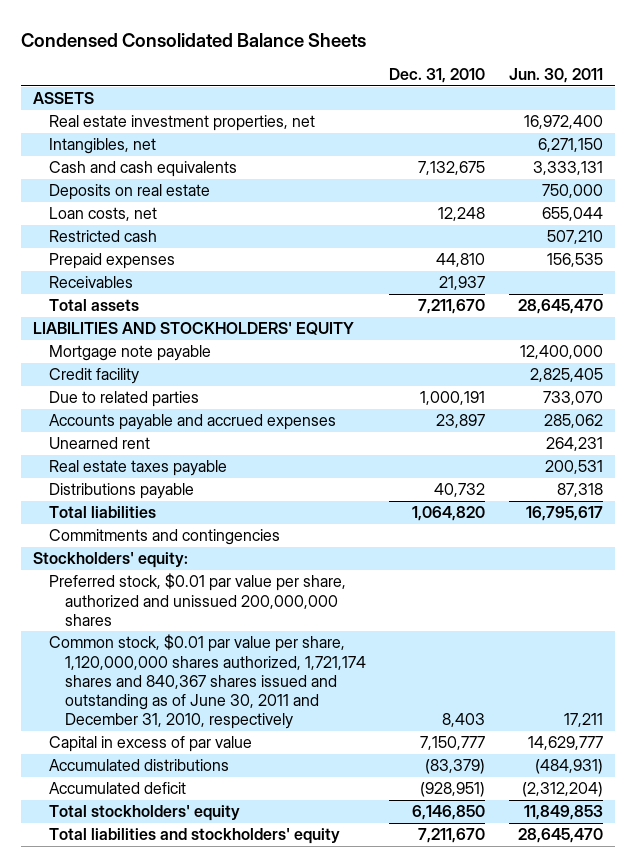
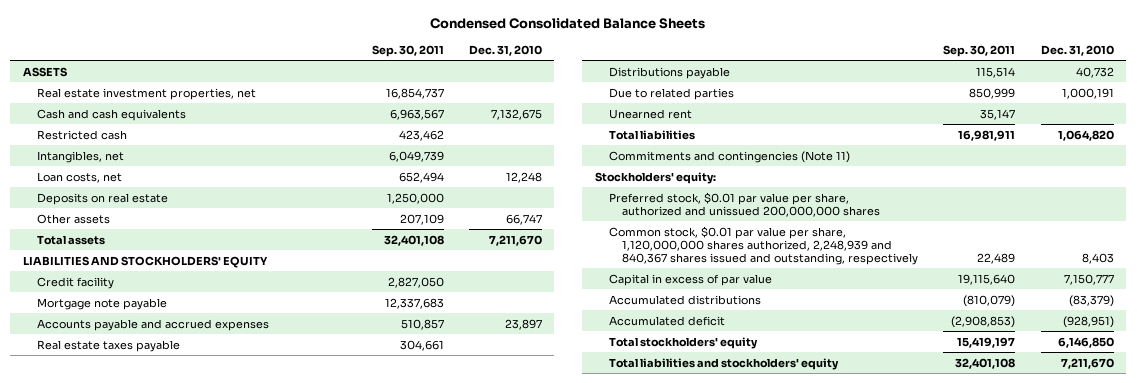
- | Dec. 31, 2010 | Jun. 30, 2011
+ | Sep. 30, 2011 | Dec. 31, 2010
- Prepaid expenses | 44,810 | 156,535
- Receivables | 21,937 |
moved down: Intangibles, net | 6,049,739 |
moved down: Loan costs, net | 652,494 | 12,248
moved down: Deposits on real estate | 1,250,000 |
+ Other assets | 207,109 | 66,747
moved down: Mortgage note payable | 12,337,683 |
moved down: Due to related parties | 850,999 | 1,000,191
moved down: Unearned rent | 35,147 |
- Commitments and contingencies
+ Commitments and contingencies (Note 11)
- Common stock, $0.01 par value per share, 1,120,000,000 shares authorized, 1,721,174 shares and 840,367 shares issued and outstanding as of June 30, 2011 and December 31, 2010, respectively | 8,403 | 17,211
+ Common stock, $0.01 par value per share, 1,120,000,000 shares authorized, 2,248,939 and 840,367 shares issued and outstanding, respectively | 22,489 | 8,403

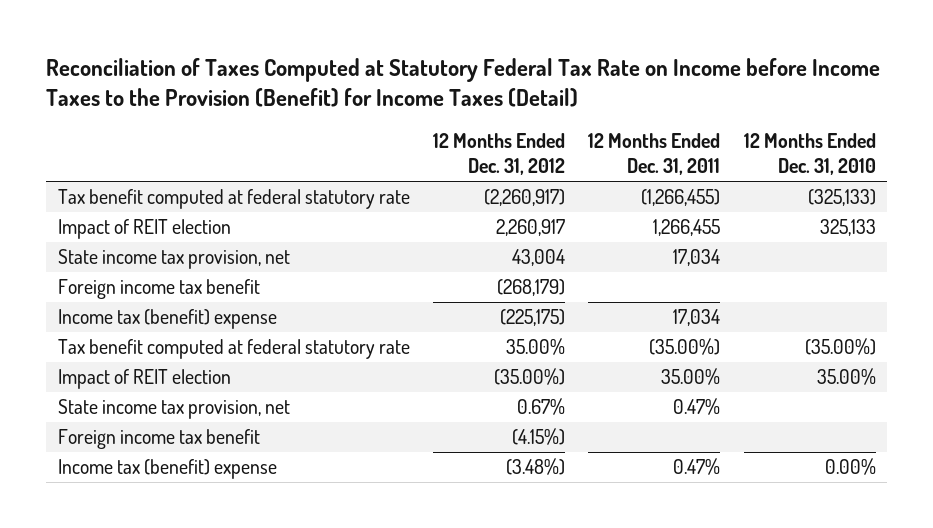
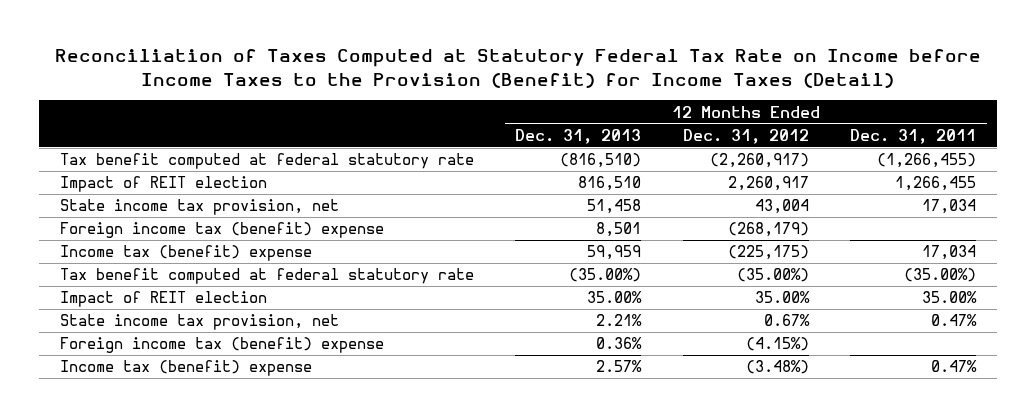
- | 12 Months Ended Dec. 31, 2012 | 12 Months Ended Dec. 31, 2011 | 12 Months Ended Dec. 31, 2010
+ | 12 Months Ended Dec. 31, 2013 | 12 Months Ended Dec. 31, 2012 | 12 Months Ended Dec. 31, 2011
- Foreign income tax benefit | (268,179) | |
+ Foreign income tax (benefit) expense | 8,501 | (268,179) |
- Tax benefit computed at federal statutory rate | 35.00% | (35.00%) | (35.00%)
- Impact of REIT election | (35.00%) | 35.00% | 35.00%
+ Tax benefit computed at federal statutory rate | (35.00%) | (35.00%) | (35.00%)
+ Impact of REIT election | 35.00% | 35.00% | 35.00%
- Foreign income tax benefit | (4.15%) | |
+ Foreign income tax (benefit) expense | 0.36% | (4.15%) |

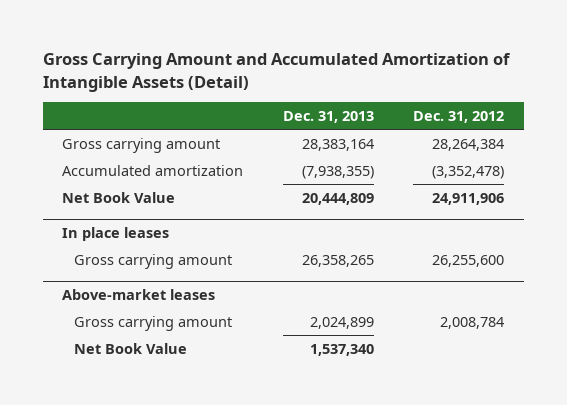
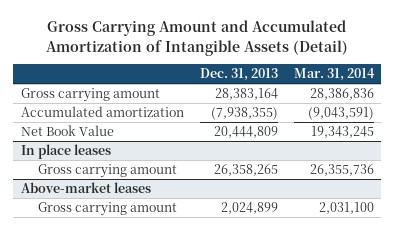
- | Dec. 31, 2013 | Dec. 31, 2012
+ | Dec. 31, 2013 | Mar. 31, 2014
@ Above-market leases
- Net Book Value | 1,537,340 |

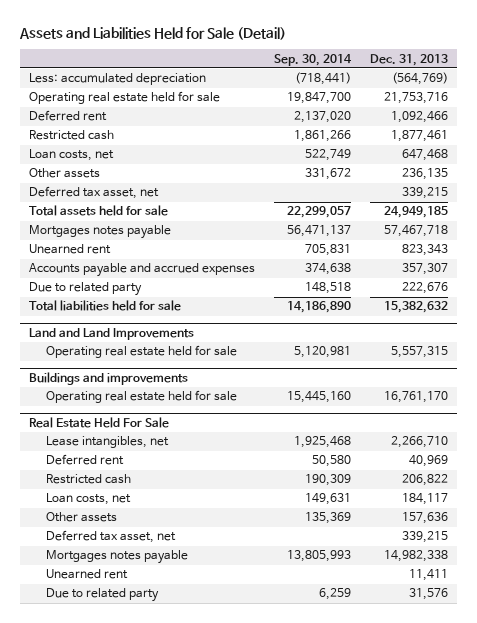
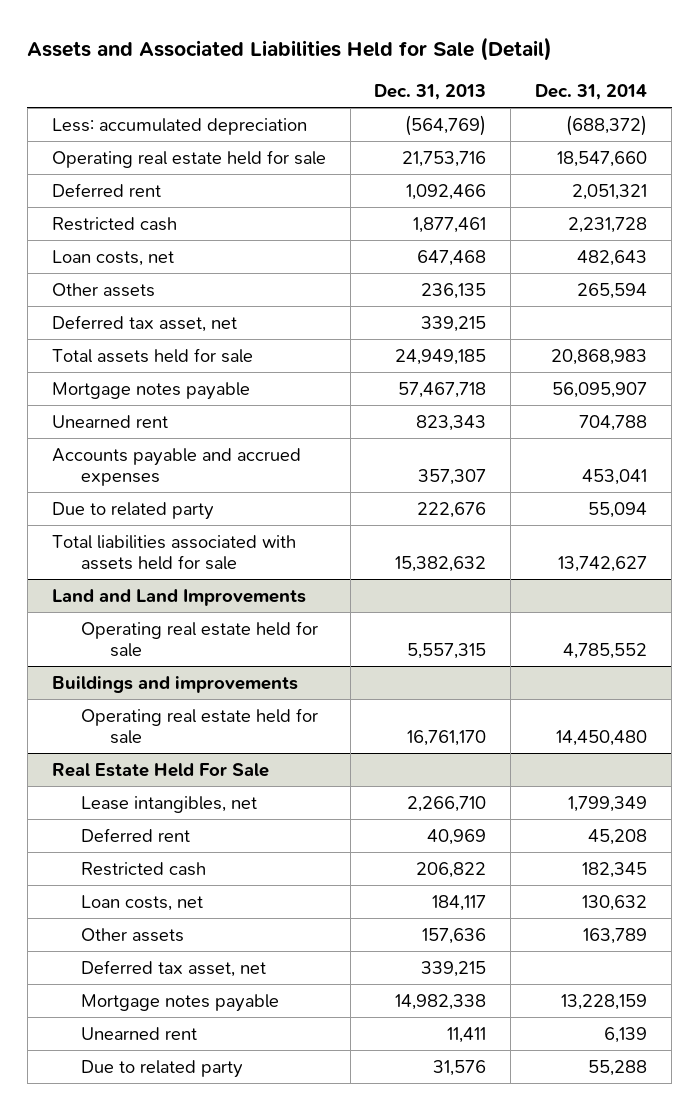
- Assets and Liabilities Held for Sale (Detail)
+ Assets and Associated Liabilities Held for Sale (Detail)
- | Sep. 30, 2014 | Dec. 31, 2013
+ | Dec. 31, 2013 | Dec. 31, 2014
- Mortgages notes payable | 56,471,137 | 57,467,718
+ Mortgage notes payable | 57,467,718 | 56,095,907
- Total liabilities held for sale | 14,186,890 | 15,382,632
+ Total liabilities associated with assets held for sale | 15,382,632 | 13,742,627
@ Real Estate Held For Sale
- Mortgages notes payable | 13,805,993 | 14,982,338
+ Mortgage notes payable | 14,982,338 | 13,228,159

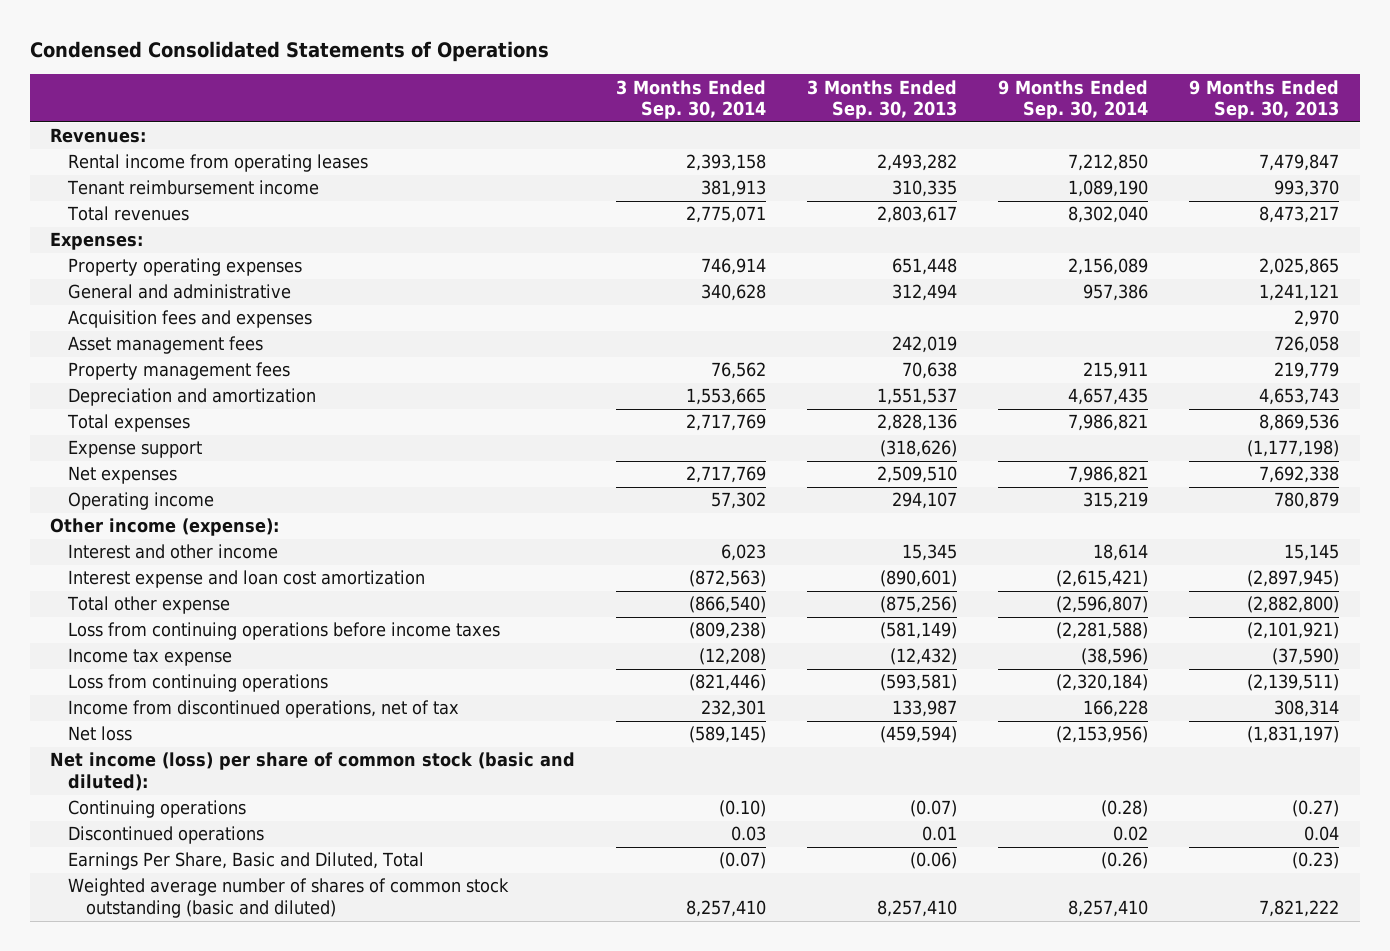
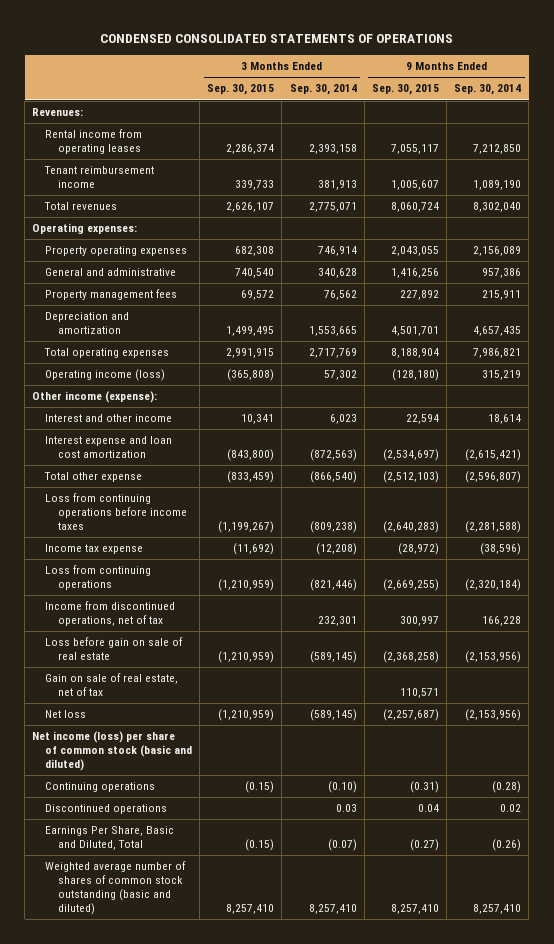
- Condensed Consolidated Statements of Operations
+ CONDENSED CONSOLIDATED STATEMENTS OF OPERATIONS
- | 3 Months Ended Sep. 30, 2014 | 3 Months Ended Sep. 30, 2013 | 9 Months Ended Sep. 30, 2014 | 9 Months Ended Sep. 30, 2013
+ | 3 Months Ended Sep. 30, 2015 | 3 Months Ended Sep. 30, 2014 | 9 Months Ended Sep. 30, 2015 | 9 Months Ended Sep. 30, 2014
- Expenses:
+ Operating expenses:
- Acquisition fees and expenses | | | | 2,970
- Asset management fees | | 242,019 | | 726,058
- Total expenses | 2,717,769 | 2,828,136 | 7,986,821 | 8,869,536
- Expense support | | (318,626) | | (1,177,198)
- Net expenses | 2,717,769 | 2,509,510 | 7,986,821 | 7,692,338
- Operating income | 57,302 | 294,107 | 315,219 | 780,879
+ Total operating expenses | 2,991,915 | 2,717,769 | 8,188,904 | 7,986,821
+ Operating income (loss) | (365,808) | 57,302 | (128,180) | 315,219
+ Loss before gain on sale of real estate | (1,210,959) | (589,145) | (2,368,258) | (2,153,956)
+ Gain on sale of real estate, net of tax | | | 110,571 |
- Net income (loss) per share of common stock (basic and diluted):
+ Net income (loss) per share of common stock (basic and diluted)

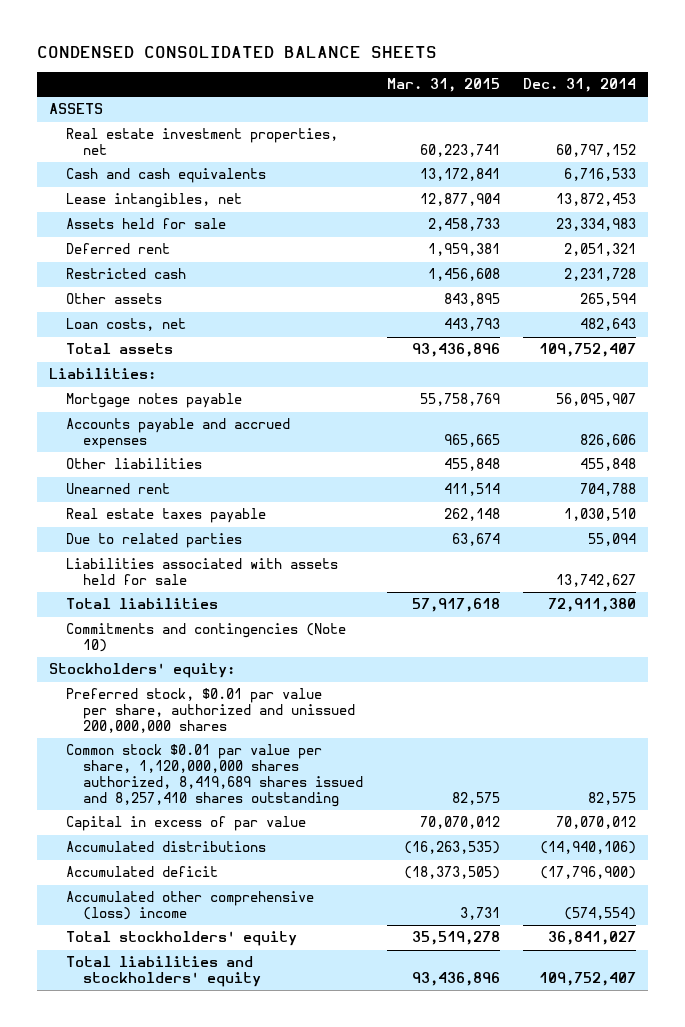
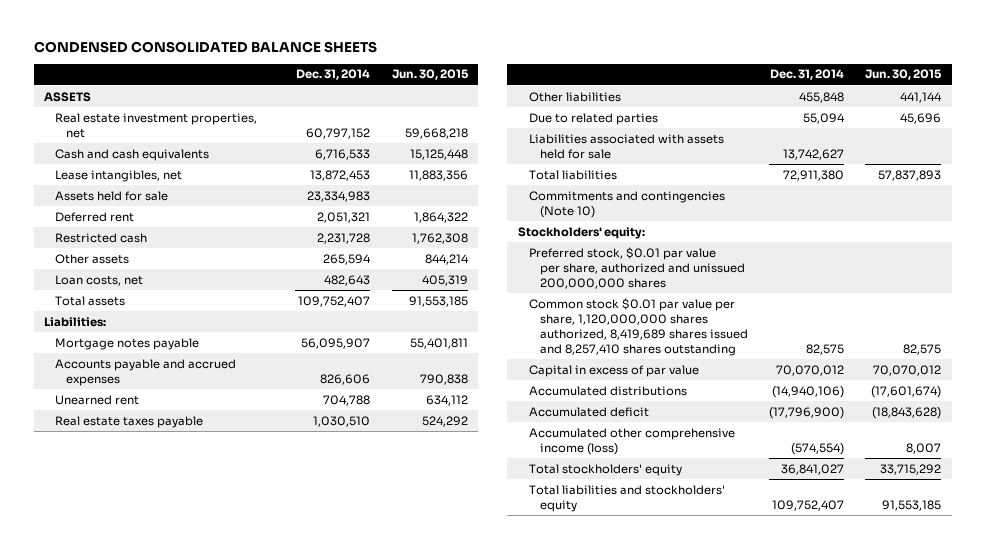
- | Mar. 31, 2015 | Dec. 31, 2014
+ | Dec. 31, 2014 | Jun. 30, 2015
moved down: Other liabilities | 455,848 | 441,144
- Accumulated other comprehensive (loss) income | 3,731 | (574,554)
+ Accumulated other comprehensive income (loss) | (574,554) | 8,007

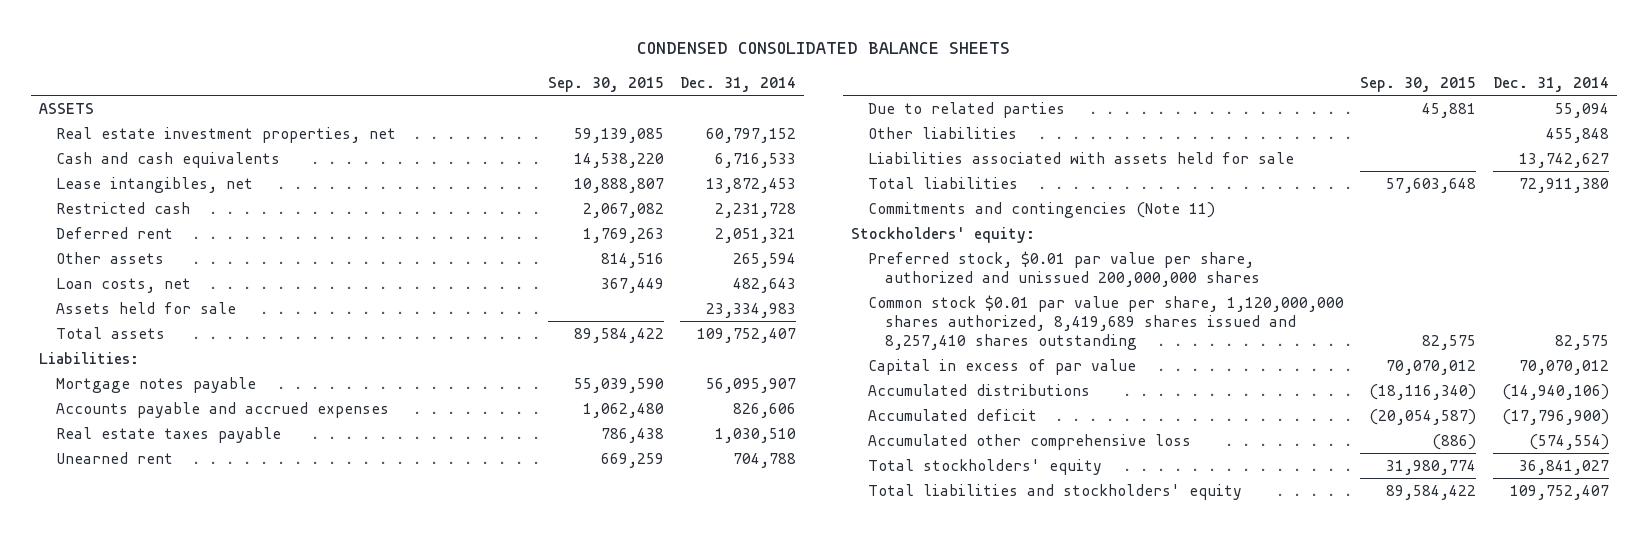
- | Dec. 31, 2014 | Jun. 30, 2015
+ | Sep. 30, 2015 | Dec. 31, 2014
moved down: Deferred rent | 1,769,263 | 2,051,321
moved down: Assets held for sale | | 23,334,983
moved down: Unearned rent | 669,259 | 704,788
moved down: Other liabilities | | 455,848
- Commitments and contingencies (Note 10)
+ Commitments and contingencies (Note 11)
- Accumulated other comprehensive income (loss) | (574,554) | 8,007
+ Accumulated other comprehensive loss | (886) | (574,554)

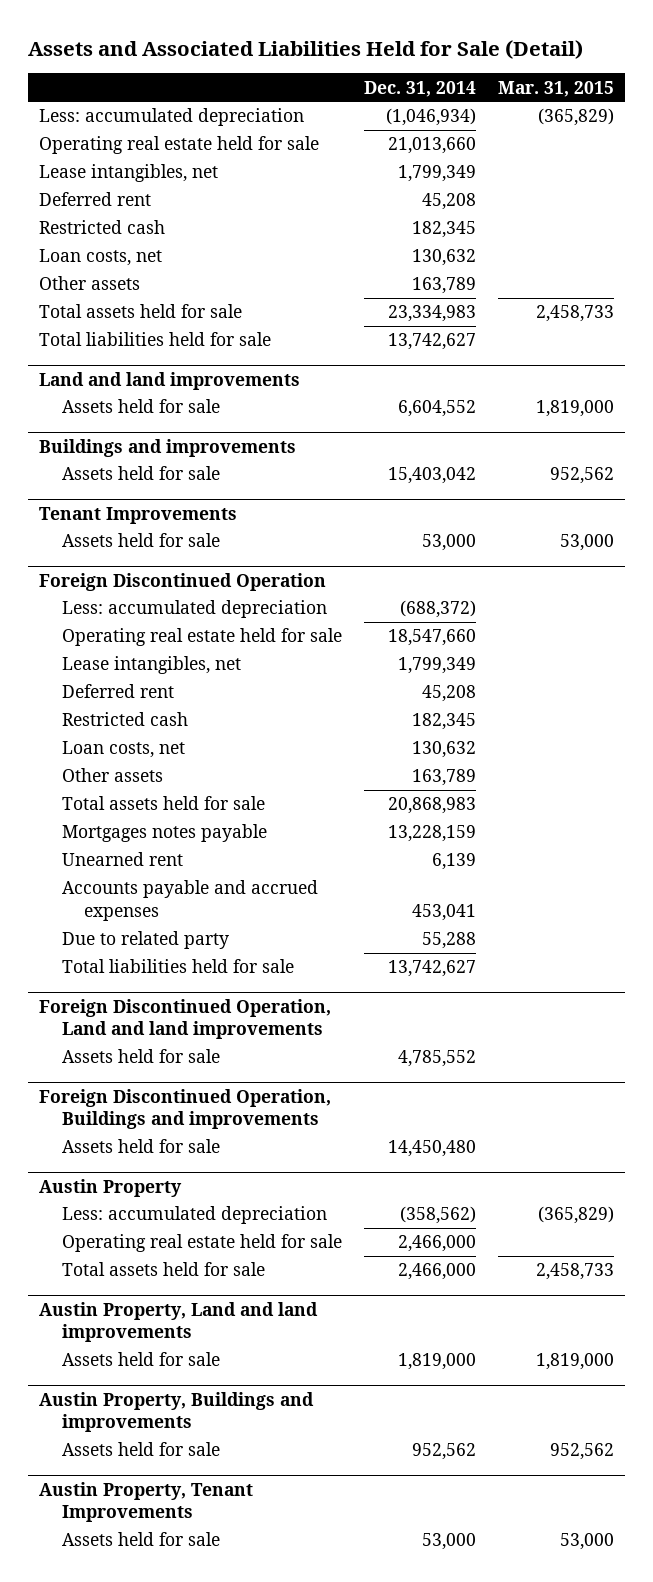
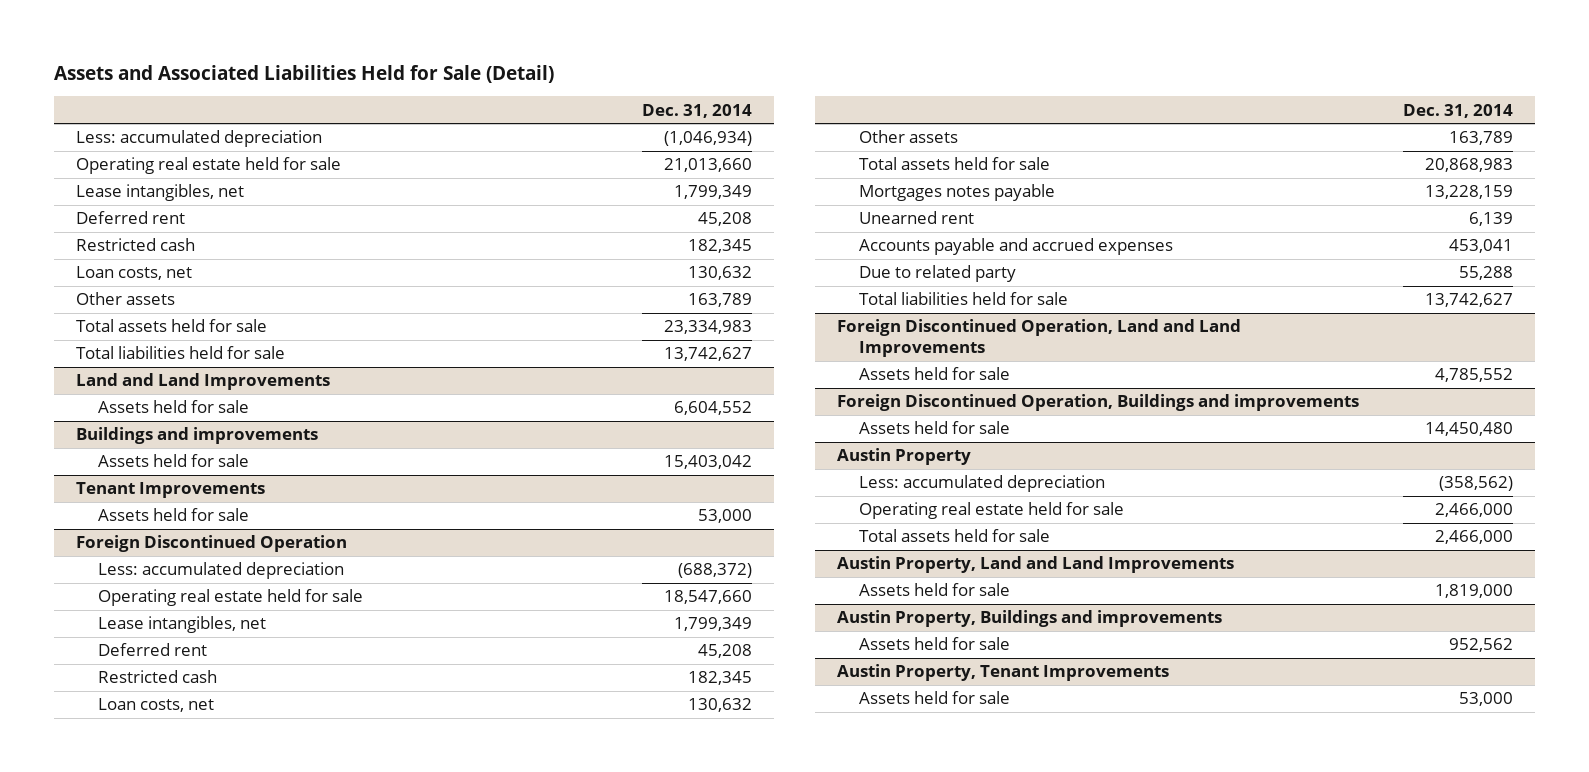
- | Dec. 31, 2014 | Mar. 31, 2015
+ | Dec. 31, 2014
- Land and land improvements
+ Land and Land Improvements
- Foreign Discontinued Operation, Land and land improvements
+ Foreign Discontinued Operation, Land and Land Improvements
- Austin Property, Land and land improvements
+ Austin Property, Land and Land Improvements

